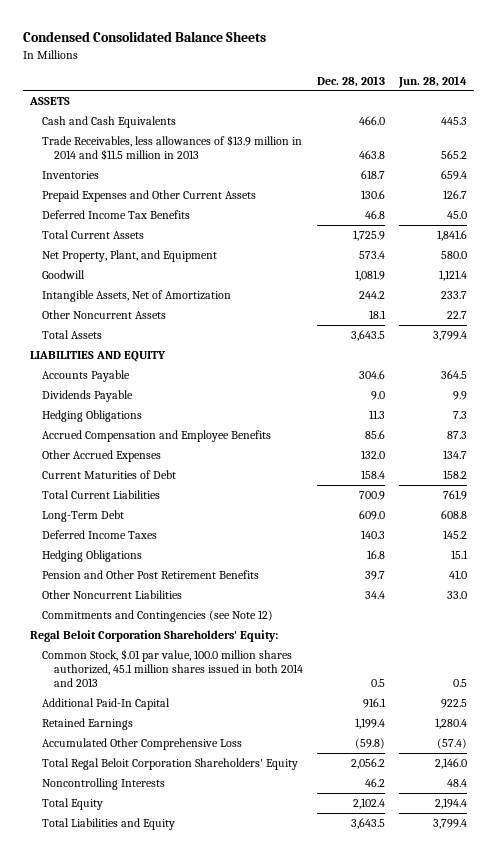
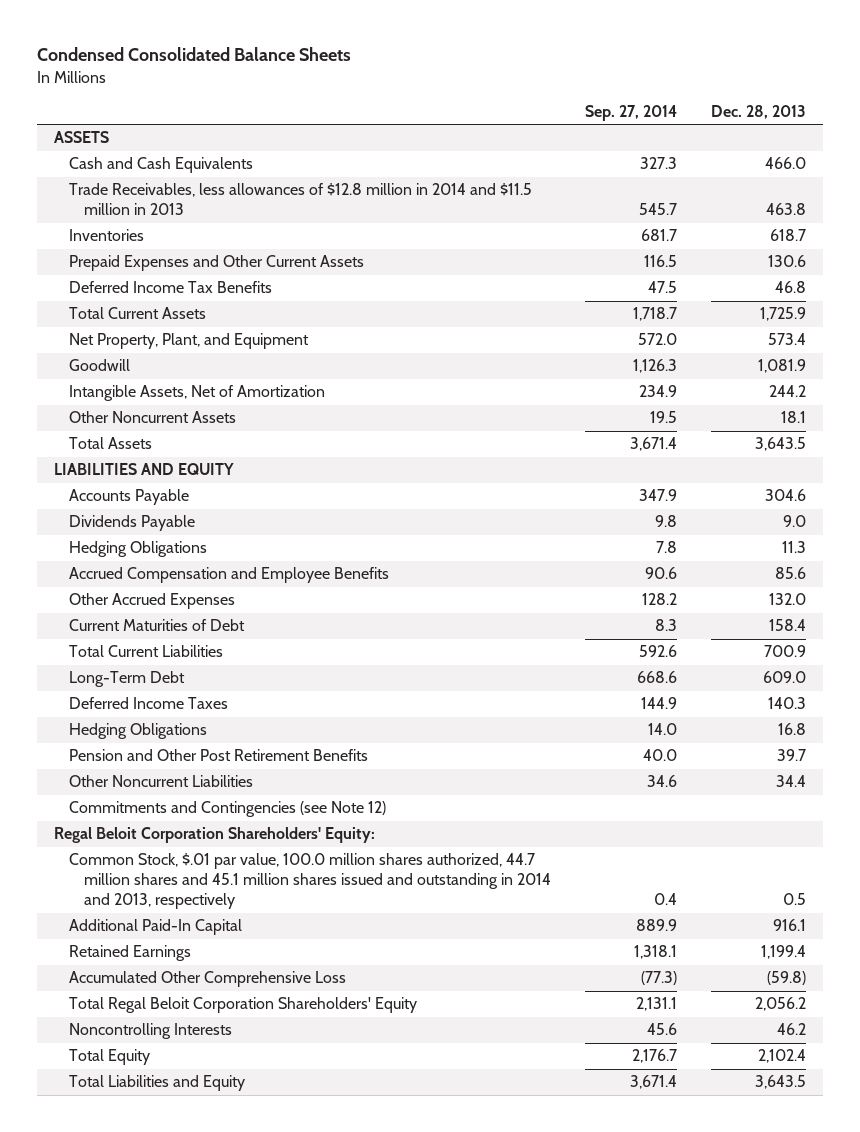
- | Dec. 28, 2013 | Jun. 28, 2014
+ | Sep. 27, 2014 | Dec. 28, 2013
- Trade Receivables, less allowances of $13.9 million in 2014 and $11.5 million in 2013 | 463.8 | 565.2
+ Trade Receivables, less allowances of $12.8 million in 2014 and $11.5 million in 2013 | 545.7 | 463.8
- Common Stock, $.01 par value, 100.0 million shares authorized, 45.1 million shares issued in both 2014 and 2013 | 0.5 | 0.5
+ Common Stock, $.01 par value, 100.0 million shares authorized, 44.7 million shares and 45.1 million shares issued and outstanding in 2014 and 2013, respectively | 0.4 | 0.5

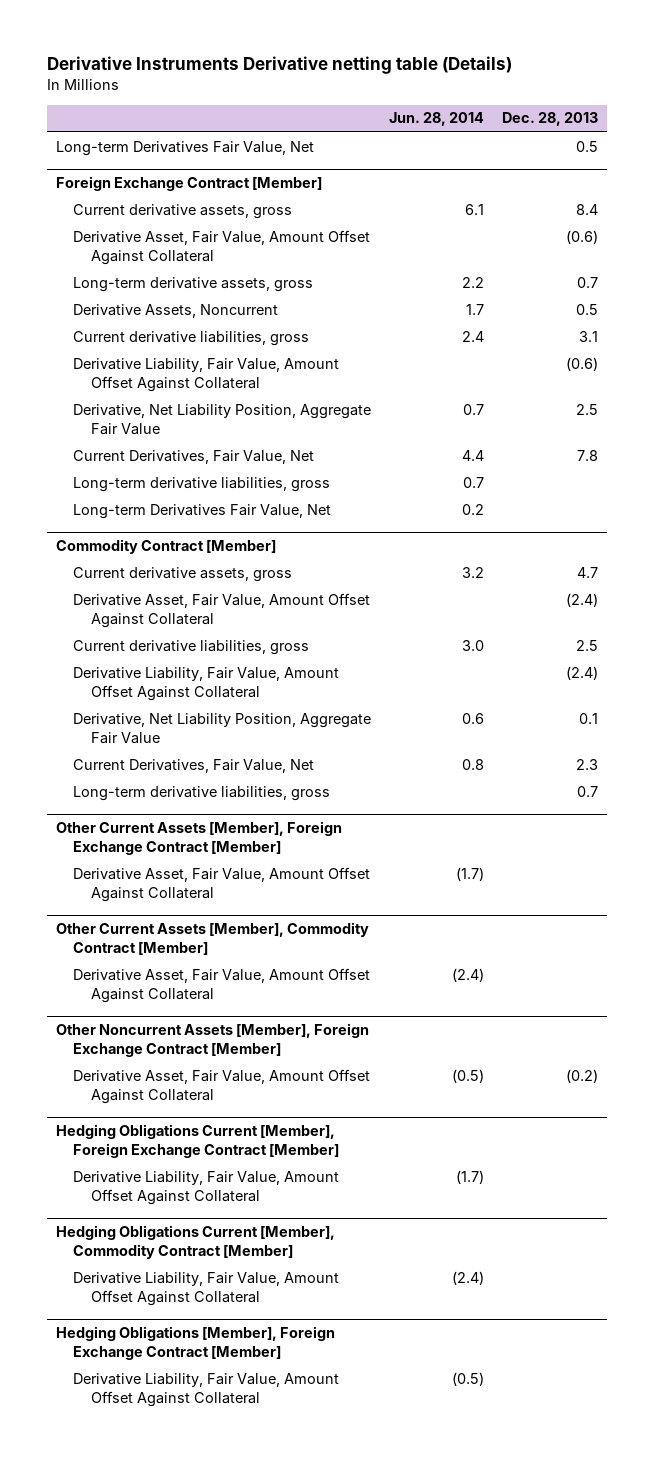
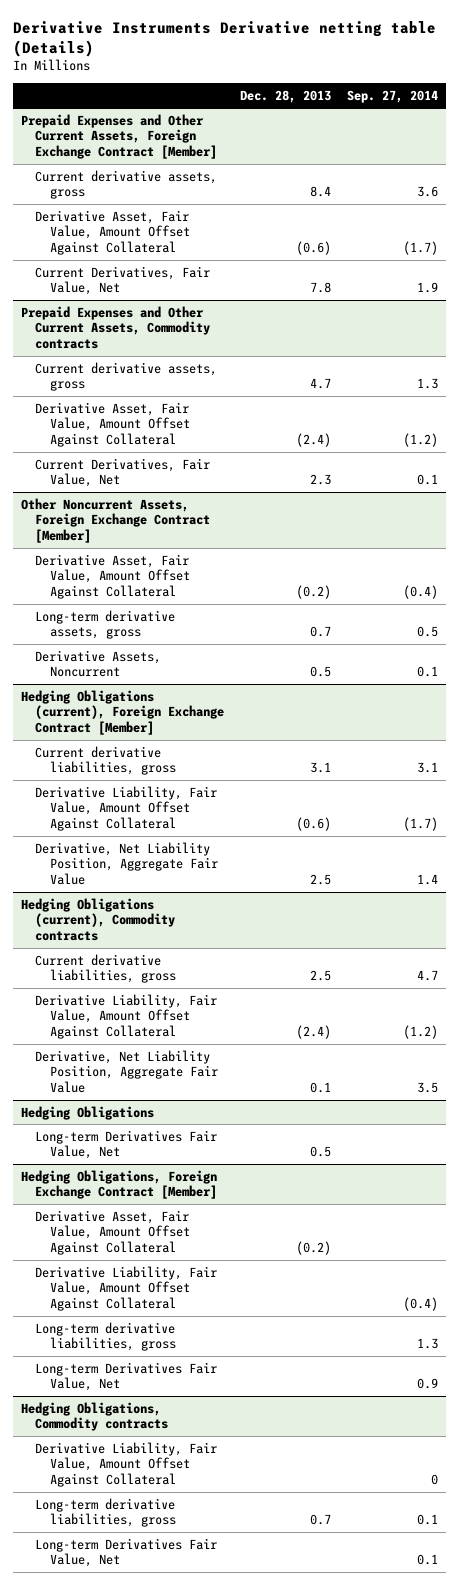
- | Jun. 28, 2014 | Dec. 28, 2013
+ | Dec. 28, 2013 | Sep. 27, 2014
- Long-term Derivatives Fair Value, Net | | 0.5
- Foreign Exchange Contract [Member]
+ Prepaid Expenses and Other Current Assets, Foreign Exchange Contract [Member]
+ Current Derivatives, Fair Value, Net | 7.8 | 1.9
+ Prepaid Expenses and Other Current Assets, Commodity contracts
+ Current derivative assets, gross | 4.7 | 1.3
+ Derivative Asset, Fair Value, Amount Offset Against Collateral | (2.4) | (1.2)
+ Current Derivatives, Fair Value, Net | 2.3 | 0.1
+ Other Noncurrent Assets, Foreign Exchange Contract [Member]
+ Derivative Asset, Fair Value, Amount Offset Against Collateral | (0.2) | (0.4)
+ Hedging Obligations (current), Foreign Exchange Contract [Member]
- Current Derivatives, Fair Value, Net | 4.4 | 7.8
- Long-term derivative liabilities, gross | 0.7 |
- Long-term Derivatives Fair Value, Net | 0.2 |
- Commodity Contract [Member]
- Current derivative assets, gross | 3.2 | 4.7
- Derivative Asset, Fair Value, Amount Offset Against Collateral | | (2.4)
+ Hedging Obligations (current), Commodity contracts
- Current Derivatives, Fair Value, Net | 0.8 | 2.3
- Long-term derivative liabilities, gross | | 0.7
- Other Current Assets [Member], Foreign Exchange Contract [Member]
- Derivative Asset, Fair Value, Amount Offset Against Collateral | (1.7) |
- Other Current Assets [Member], Commodity Contract [Member]
- Derivative Asset, Fair Value, Amount Offset Against Collateral | (2.4) |
- Other Noncurrent Assets [Member], Foreign Exchange Contract [Member]
+ Hedging Obligations
+ Long-term Derivatives Fair Value, Net | 0.5 |
+ Hedging Obligations, Foreign Exchange Contract [Member]
- Hedging Obligations Current [Member], Foreign Exchange Contract [Member]
- Hedging Obligations Current [Member], Commodity Contract [Member]
- Derivative Liability, Fair Value, Amount Offset Against Collateral | (2.4) |
- Hedging Obligations [Member], Foreign Exchange Contract [Member]
+ Long-term derivative liabilities, gross | | 1.3
+ Long-term Derivatives Fair Value, Net | | 0.9
+ Hedging Obligations, Commodity contracts
+ Long-term derivative liabilities, gross | 0.7 | 0.1
+ Long-term Derivatives Fair Value, Net | | 0.1

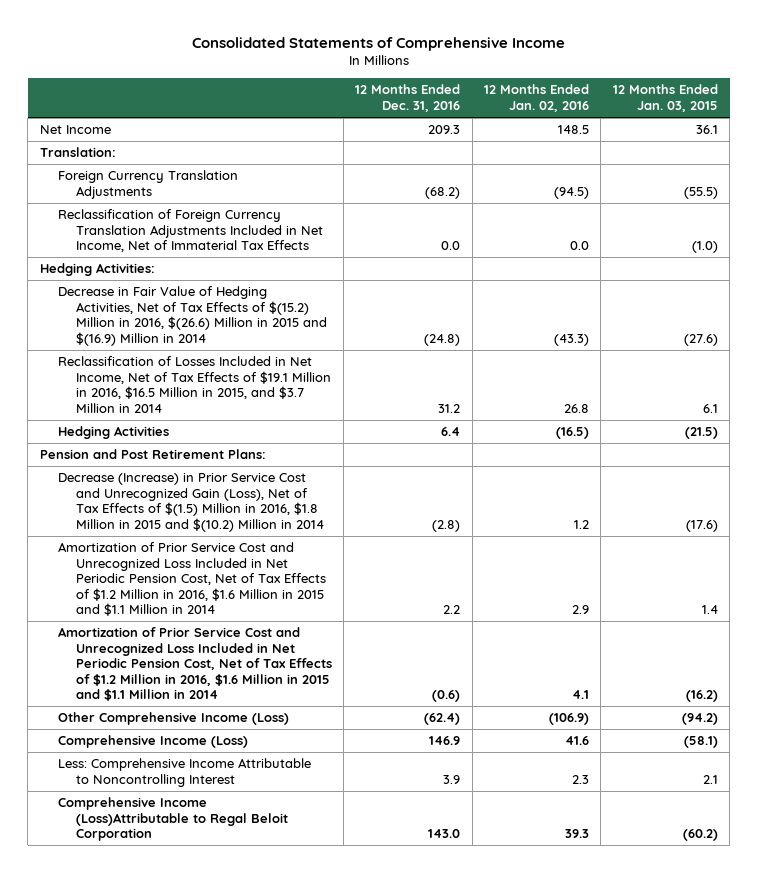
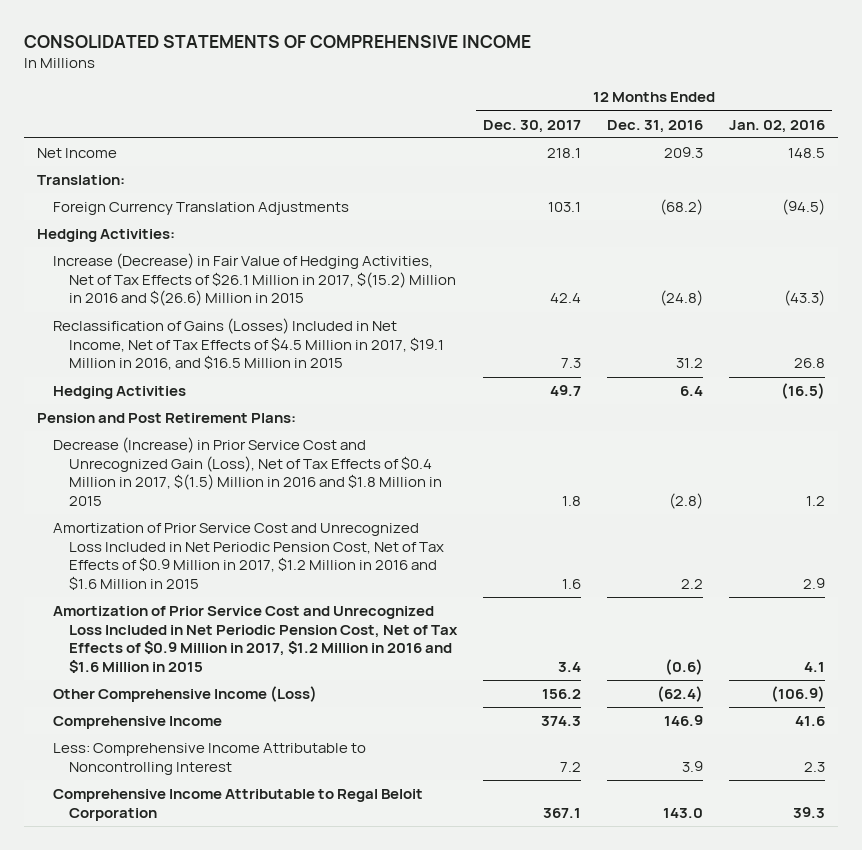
- Consolidated Statements of Comprehensive Income
+ CONSOLIDATED STATEMENTS OF COMPREHENSIVE INCOME
- | 12 Months Ended Dec. 31, 2016 | 12 Months Ended Jan. 02, 2016 | 12 Months Ended Jan. 03, 2015
+ | 12 Months Ended Dec. 30, 2017 | 12 Months Ended Dec. 31, 2016 | 12 Months Ended Jan. 02, 2016
- Reclassification of Foreign Currency Translation Adjustments Included in Net Income, Net of Immaterial Tax Effects | 0.0 | 0.0 | (1.0)
- Decrease in Fair Value of Hedging Activities, Net of Tax Effects of $(15.2) Million in 2016, $(26.6) Million in 2015 and $(16.9) Million in 2014 | (24.8) | (43.3) | (27.6)
- Reclassification of Losses Included in Net Income, Net of Tax Effects of $19.1 Million in 2016, $16.5 Million in 2015, and $3.7 Million in 2014 | 31.2 | 26.8 | 6.1
+ Increase (Decrease) in Fair Value of Hedging Activities, Net of Tax Effects of $26.1 Million in 2017, $(15.2) Million in 2016 and $(26.6) Million in 2015 | 42.4 | (24.8) | (43.3)
+ Reclassification of Gains (Losses) Included in Net Income, Net of Tax Effects of $4.5 Million in 2017, $19.1 Million in 2016, and $16.5 Million in 2015 | 7.3 | 31.2 | 26.8
- Decrease (Increase) in Prior Service Cost and Unrecognized Gain (Loss), Net of Tax Effects of $(1.5) Million in 2016, $1.8 Million in 2015 and $(10.2) Million in 2014 | (2.8) | 1.2 | (17.6)
- Amortization of Prior Service Cost and Unrecognized Loss Included in Net Periodic Pension Cost, Net of Tax Effects of $1.2 Million in 2016, $1.6 Million in 2015 and $1.1 Million in 2014 | 2.2 | 2.9 | 1.4
- Amortization of Prior Service Cost and Unrecognized Loss Included in Net Periodic Pension Cost, Net of Tax Effects of $1.2 Million in 2016, $1.6 Million in 2015 and $1.1 Million in 2014 | (0.6) | 4.1 | (16.2)
+ Decrease (Increase) in Prior Service Cost and Unrecognized Gain (Loss), Net of Tax Effects of $0.4 Million in 2017, $(1.5) Million in 2016 and $1.8 Million in 2015 | 1.8 | (2.8) | 1.2
+ Amortization of Prior Service Cost and Unrecognized Loss Included in Net Periodic Pension Cost, Net of Tax Effects of $0.9 Million in 2017, $1.2 Million in 2016 and $1.6 Million in 2015 | 1.6 | 2.2 | 2.9
+ Amortization of Prior Service Cost and Unrecognized Loss Included in Net Periodic Pension Cost, Net of Tax Effects of $0.9 Million in 2017, $1.2 Million in 2016 and $1.6 Million in 2015 | 3.4 | (0.6) | 4.1
- Comprehensive Income (Loss) | 146.9 | 41.6 | (58.1)
+ Comprehensive Income | 374.3 | 146.9 | 41.6
- Comprehensive Income (Loss)Attributable to Regal Beloit Corporation | 143.0 | 39.3 | (60.2)
+ Comprehensive Income Attributable to Regal Beloit Corporation | 367.1 | 143.0 | 39.3

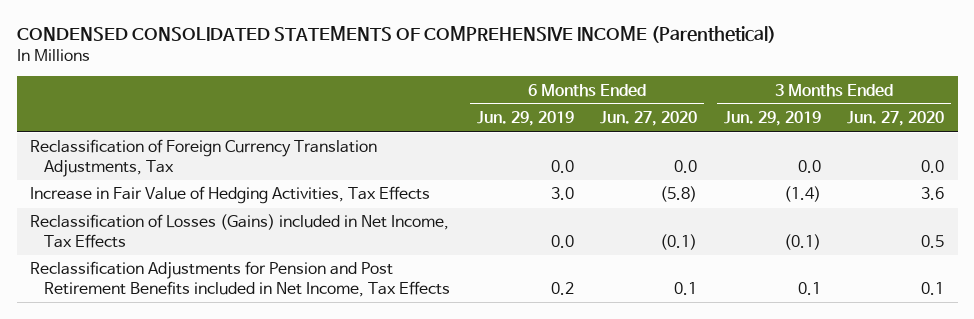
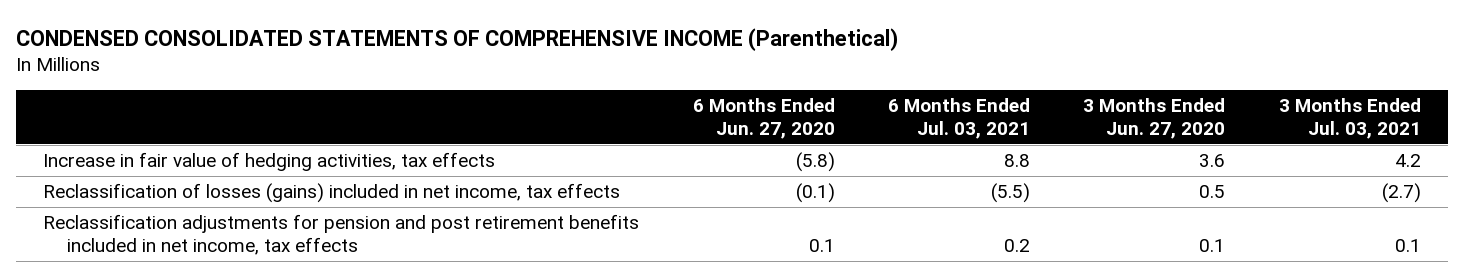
- | 6 Months Ended Jun. 29, 2019 | 6 Months Ended Jun. 27, 2020 | 3 Months Ended Jun. 29, 2019 | 3 Months Ended Jun. 27, 2020
+ | 6 Months Ended Jun. 27, 2020 | 6 Months Ended Jul. 03, 2021 | 3 Months Ended Jun. 27, 2020 | 3 Months Ended Jul. 03, 2021
- Reclassification of Foreign Currency Translation Adjustments, Tax | 0.0 | 0.0 | 0.0 | 0.0
- Increase in Fair Value of Hedging Activities, Tax Effects | 3.0 | (5.8) | (1.4) | 3.6
- Reclassification of Losses (Gains) included in Net Income, Tax Effects | 0.0 | (0.1) | (0.1) | 0.5
- Reclassification Adjustments for Pension and Post Retirement Benefits included in Net Income, Tax Effects | 0.2 | 0.1 | 0.1 | 0.1
+ Increase in fair value of hedging activities, tax effects | (5.8) | 8.8 | 3.6 | 4.2
+ Reclassification of losses (gains) included in net income, tax effects | (0.1) | (5.5) | 0.5 | (2.7)
+ Reclassification adjustments for pension and post retirement benefits included in net income, tax effects | 0.1 | 0.2 | 0.1 | 0.1

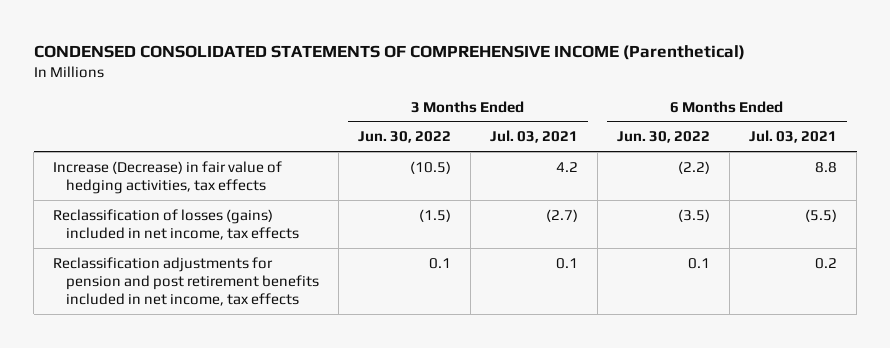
- | 6 Months Ended Jun. 27, 2020 | 6 Months Ended Jul. 03, 2021 | 3 Months Ended Jun. 27, 2020 | 3 Months Ended Jul. 03, 2021
+ | 3 Months Ended Jun. 30, 2022 | 3 Months Ended Jul. 03, 2021 | 6 Months Ended Jun. 30, 2022 | 6 Months Ended Jul. 03, 2021
- Increase in fair value of hedging activities, tax effects | (5.8) | 8.8 | 3.6 | 4.2
+ Increase (Decrease) in fair value of hedging activities, tax effects | (10.5) | 4.2 | (2.2) | 8.8

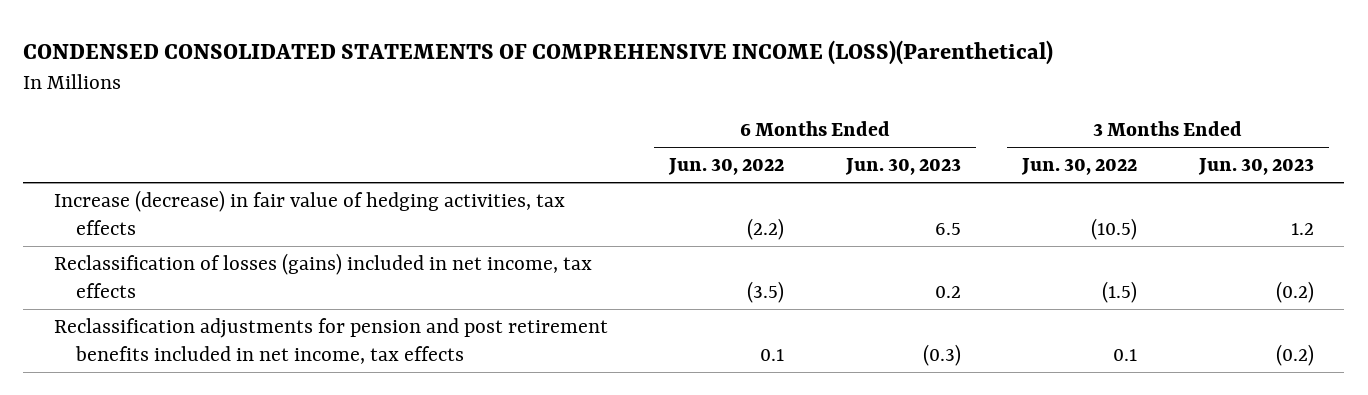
- CONDENSED CONSOLIDATED STATEMENTS OF COMPREHENSIVE INCOME (Parenthetical)
+ CONDENSED CONSOLIDATED STATEMENTS OF COMPREHENSIVE INCOME (LOSS)(Parenthetical)
- | 3 Months Ended Jun. 30, 2022 | 3 Months Ended Jul. 03, 2021 | 6 Months Ended Jun. 30, 2022 | 6 Months Ended Jul. 03, 2021
+ | 6 Months Ended Jun. 30, 2022 | 6 Months Ended Jun. 30, 2023 | 3 Months Ended Jun. 30, 2022 | 3 Months Ended Jun. 30, 2023
- Increase (Decrease) in fair value of hedging activities, tax effects | (10.5) | 4.2 | (2.2) | 8.8
+ Increase (decrease) in fair value of hedging activities, tax effects | (2.2) | 6.5 | (10.5) | 1.2

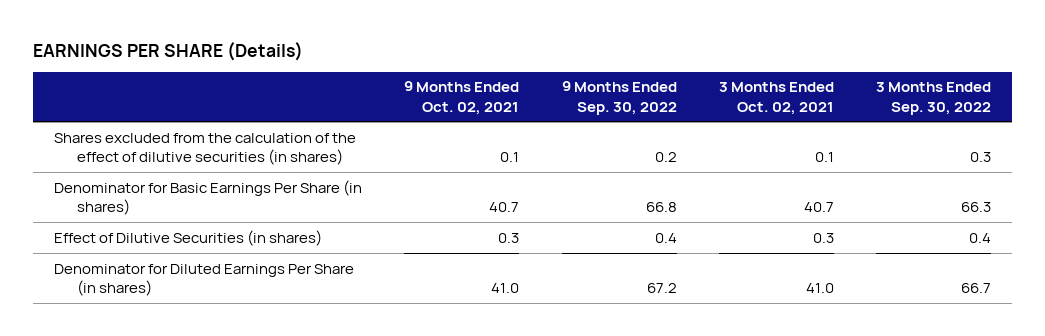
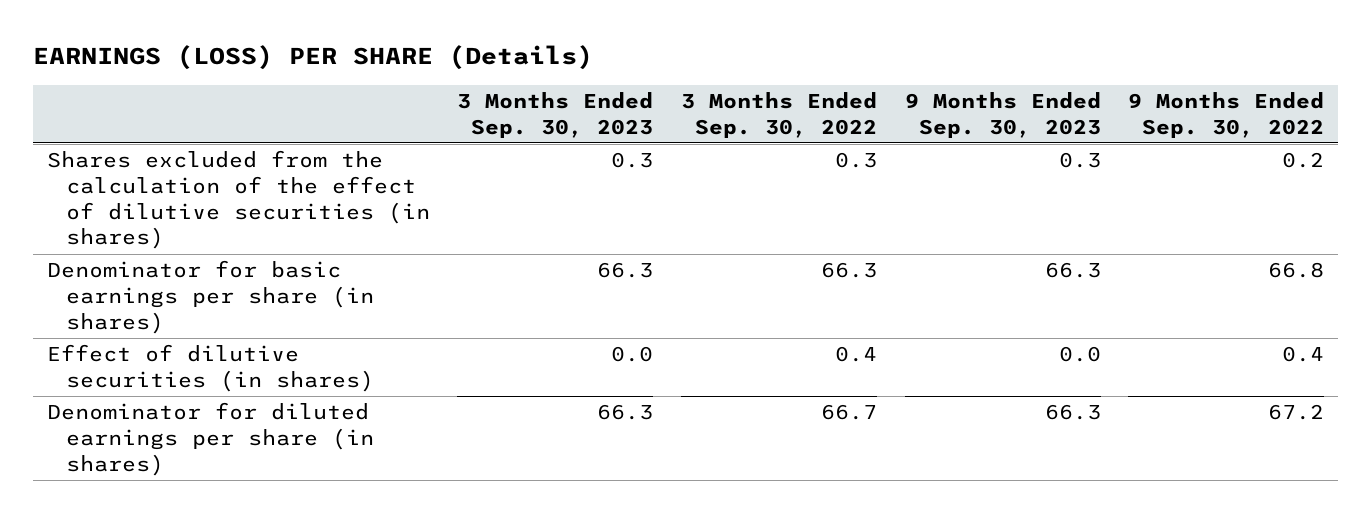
- EARNINGS PER SHARE (Details)
+ EARNINGS (LOSS) PER SHARE (Details)
- | 9 Months Ended Oct. 02, 2021 | 9 Months Ended Sep. 30, 2022 | 3 Months Ended Oct. 02, 2021 | 3 Months Ended Sep. 30, 2022
+ | 3 Months Ended Sep. 30, 2023 | 3 Months Ended Sep. 30, 2022 | 9 Months Ended Sep. 30, 2023 | 9 Months Ended Sep. 30, 2022
- Denominator for Basic Earnings Per Share (in shares) | 40.7 | 66.8 | 40.7 | 66.3
- Effect of Dilutive Securities (in shares) | 0.3 | 0.4 | 0.3 | 0.4
- Denominator for Diluted Earnings Per Share (in shares) | 41.0 | 67.2 | 41.0 | 66.7
+ Denominator for basic earnings per share (in shares) | 66.3 | 66.3 | 66.3 | 66.8
+ Effect of dilutive securities (in shares) | 0.0 | 0.4 | 0.0 | 0.4
+ Denominator for diluted earnings per share (in shares) | 66.3 | 66.7 | 66.3 | 67.2

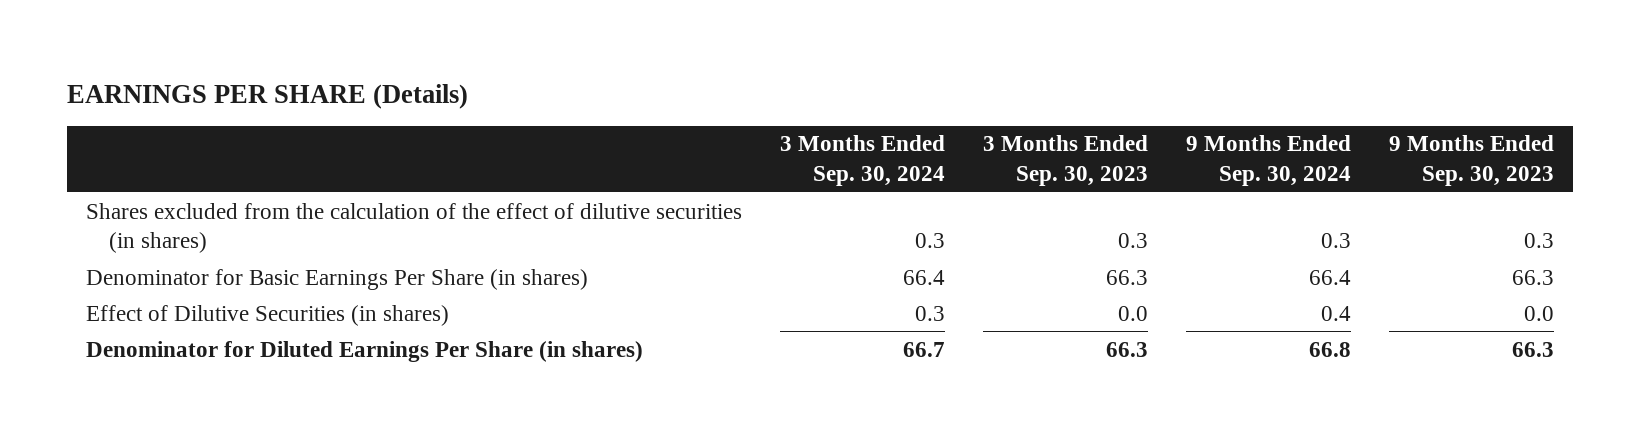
- EARNINGS (LOSS) PER SHARE (Details)
+ EARNINGS PER SHARE (Details)
- | 3 Months Ended Sep. 30, 2023 | 3 Months Ended Sep. 30, 2022 | 9 Months Ended Sep. 30, 2023 | 9 Months Ended Sep. 30, 2022
+ | 3 Months Ended Sep. 30, 2024 | 3 Months Ended Sep. 30, 2023 | 9 Months Ended Sep. 30, 2024 | 9 Months Ended Sep. 30, 2023
- Denominator for basic earnings per share (in shares) | 66.3 | 66.3 | 66.3 | 66.8
- Effect of dilutive securities (in shares) | 0.0 | 0.4 | 0.0 | 0.4
- Denominator for diluted earnings per share (in shares) | 66.3 | 66.7 | 66.3 | 67.2
+ Denominator for Basic Earnings Per Share (in shares) | 66.4 | 66.3 | 66.4 | 66.3
+ Effect of Dilutive Securities (in shares) | 0.3 | 0.0 | 0.4 | 0.0
+ Denominator for Diluted Earnings Per Share (in shares) | 66.7 | 66.3 | 66.8 | 66.3

